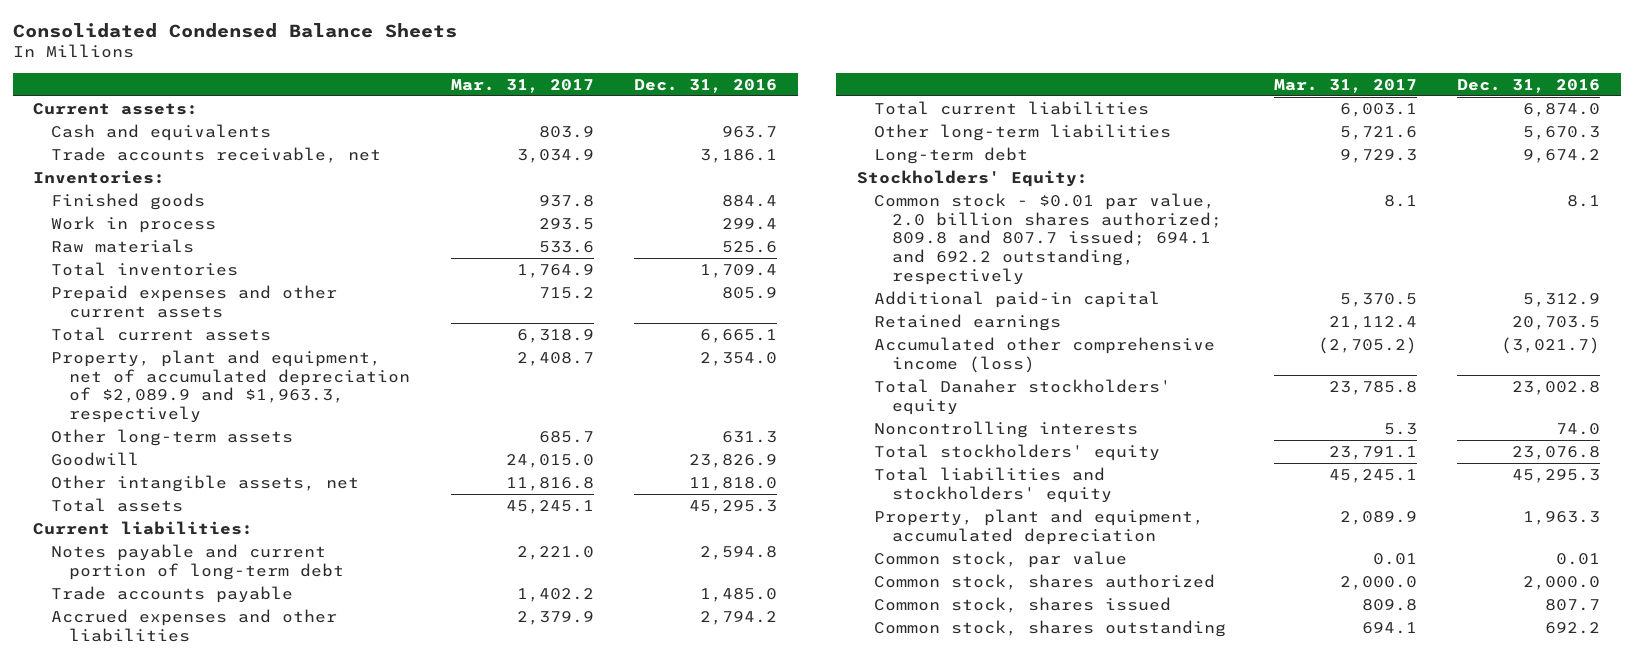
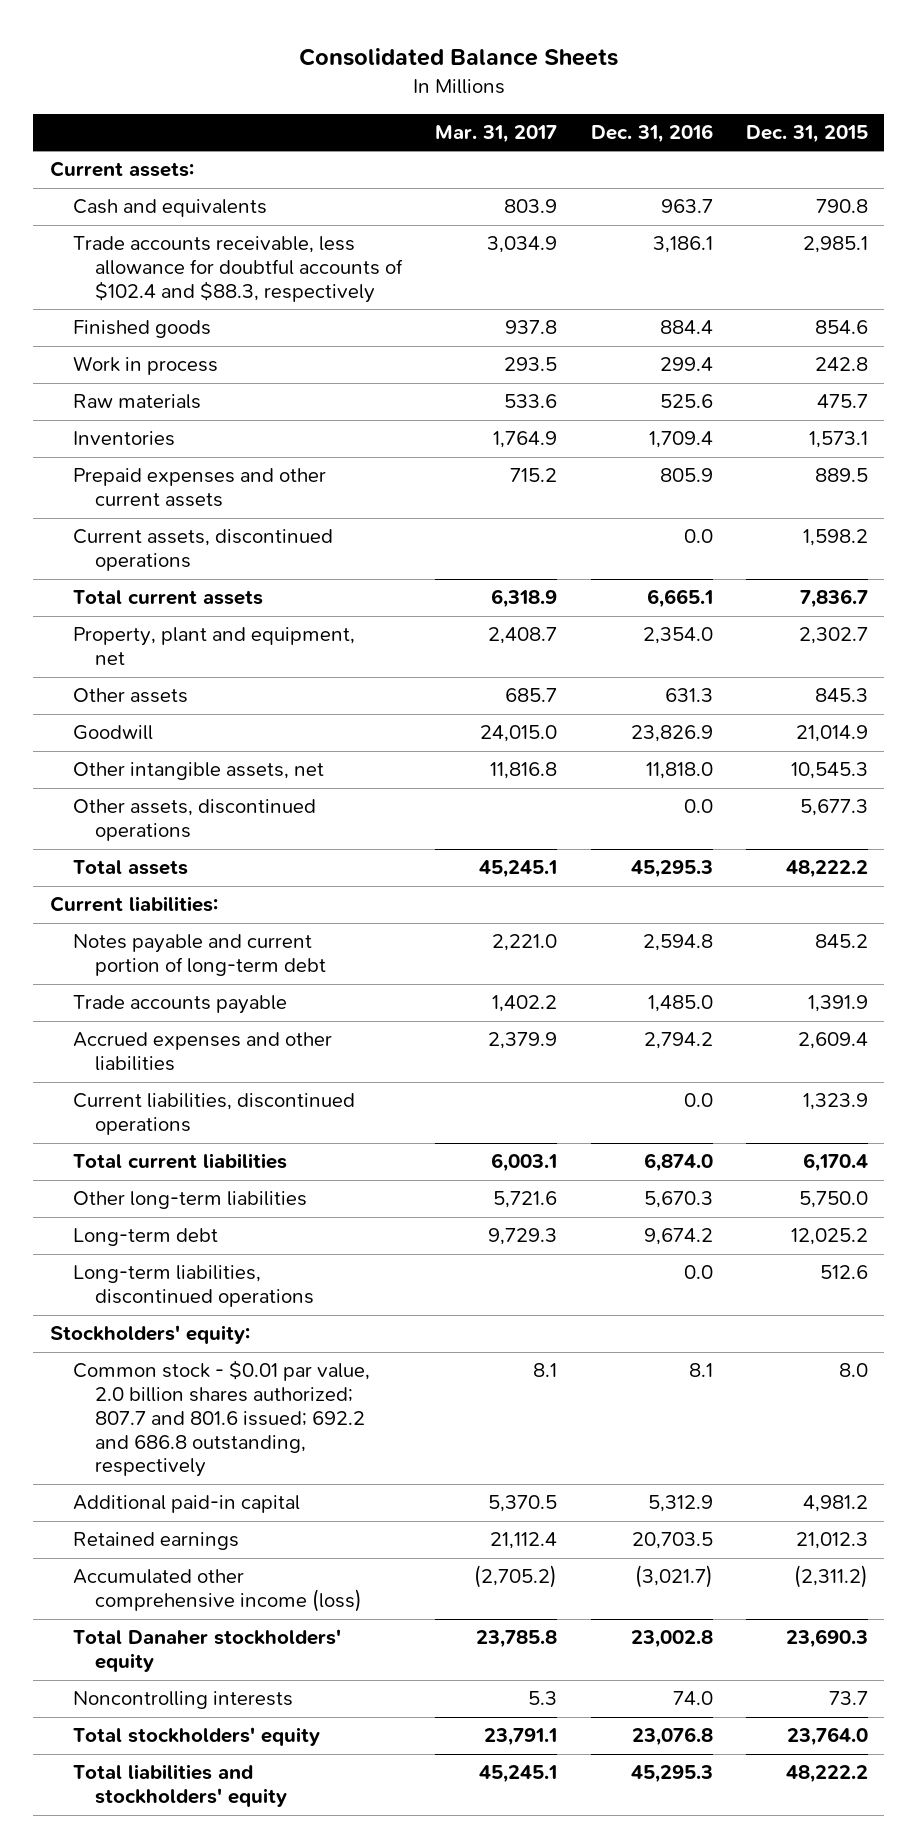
- Consolidated Condensed Balance Sheets
+ Consolidated Balance Sheets
- | Mar. 31, 2017 | Dec. 31, 2016
+ | Mar. 31, 2017 | Dec. 31, 2016 | Dec. 31, 2015
- Trade accounts receivable, net | 3,034.9 | 3,186.1
- Inventories:
+ Trade accounts receivable, less allowance for doubtful accounts of $102.4 and $88.3, respectively | 3,034.9 | 3,186.1 | 2,985.1
- Total inventories | 1,764.9 | 1,709.4
+ Inventories | 1,764.9 | 1,709.4 | 1,573.1
+ Current assets, discontinued operations | | 0.0 | 1,598.2
- Property, plant and equipment, net of accumulated depreciation of $2,089.9 and $1,963.3, respectively | 2,408.7 | 2,354.0
- Other long-term assets | 685.7 | 631.3
+ Property, plant and equipment, net | 2,408.7 | 2,354.0 | 2,302.7
+ Other assets | 685.7 | 631.3 | 845.3
+ Other assets, discontinued operations | | 0.0 | 5,677.3
+ Current liabilities, discontinued operations | | 0.0 | 1,323.9
- Stockholders' Equity:
- Common stock - $0.01 par value, 2.0 billion shares authorized; 809.8 and 807.7 issued; 694.1 and 692.2 outstanding, respectively | 8.1 | 8.1
+ Long-term liabilities, discontinued operations | | 0.0 | 512.6
+ Stockholders' equity:
+ Common stock - $0.01 par value, 2.0 billion shares authorized; 807.7 and 801.6 issued; 692.2 and 686.8 outstanding, respectively | 8.1 | 8.1 | 8.0
- Property, plant and equipment, accumulated depreciation | 2,089.9 | 1,963.3
- Common stock, par value | 0.01 | 0.01
- Common stock, shares authorized | 2,000.0 | 2,000.0
- Common stock, shares issued | 809.8 | 807.7
- Common stock, shares outstanding | 694.1 | 692.2

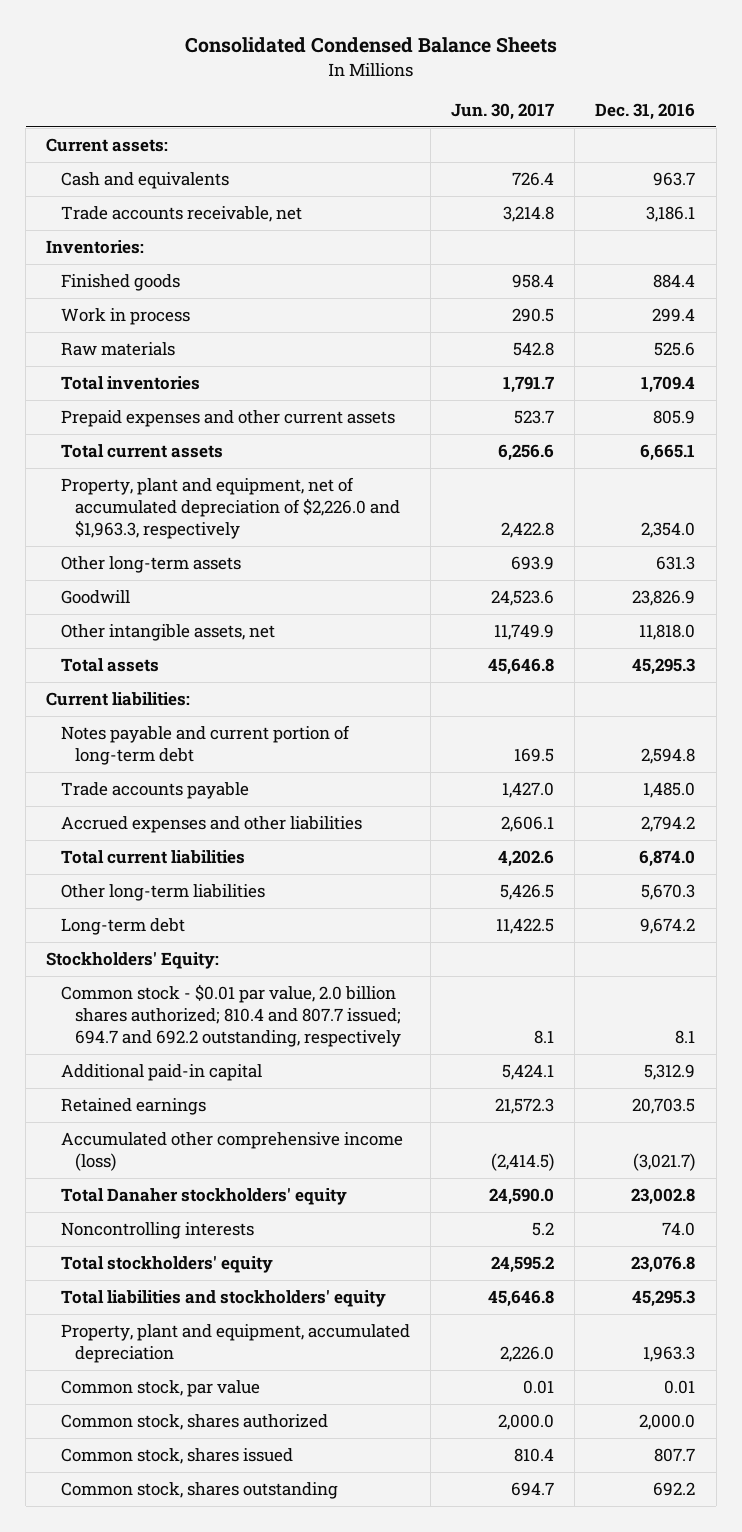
- Consolidated Balance Sheets
+ Consolidated Condensed Balance Sheets
- | Mar. 31, 2017 | Dec. 31, 2016 | Dec. 31, 2015
+ | Jun. 30, 2017 | Dec. 31, 2016
- Trade accounts receivable, less allowance for doubtful accounts of $102.4 and $88.3, respectively | 3,034.9 | 3,186.1 | 2,985.1
+ Trade accounts receivable, net | 3,214.8 | 3,186.1
+ Inventories:
- Inventories | 1,764.9 | 1,709.4 | 1,573.1
+ Total inventories | 1,791.7 | 1,709.4
- Current assets, discontinued operations | | 0.0 | 1,598.2
- Property, plant and equipment, net | 2,408.7 | 2,354.0 | 2,302.7
- Other assets | 685.7 | 631.3 | 845.3
+ Property, plant and equipment, net of accumulated depreciation of $2,226.0 and $1,963.3, respectively | 2,422.8 | 2,354.0
+ Other long-term assets | 693.9 | 631.3
- Other assets, discontinued operations | | 0.0 | 5,677.3
- Current liabilities, discontinued operations | | 0.0 | 1,323.9
- Long-term liabilities, discontinued operations | | 0.0 | 512.6
- Stockholders' equity:
- Common stock - $0.01 par value, 2.0 billion shares authorized; 807.7 and 801.6 issued; 692.2 and 686.8 outstanding, respectively | 8.1 | 8.1 | 8.0
+ Stockholders' Equity:
+ Common stock - $0.01 par value, 2.0 billion shares authorized; 810.4 and 807.7 issued; 694.7 and 692.2 outstanding, respectively | 8.1 | 8.1
+ Property, plant and equipment, accumulated depreciation | 2,226.0 | 1,963.3
+ Common stock, par value | 0.01 | 0.01
+ Common stock, shares authorized | 2,000.0 | 2,000.0
+ Common stock, shares issued | 810.4 | 807.7
+ Common stock, shares outstanding | 694.7 | 692.2

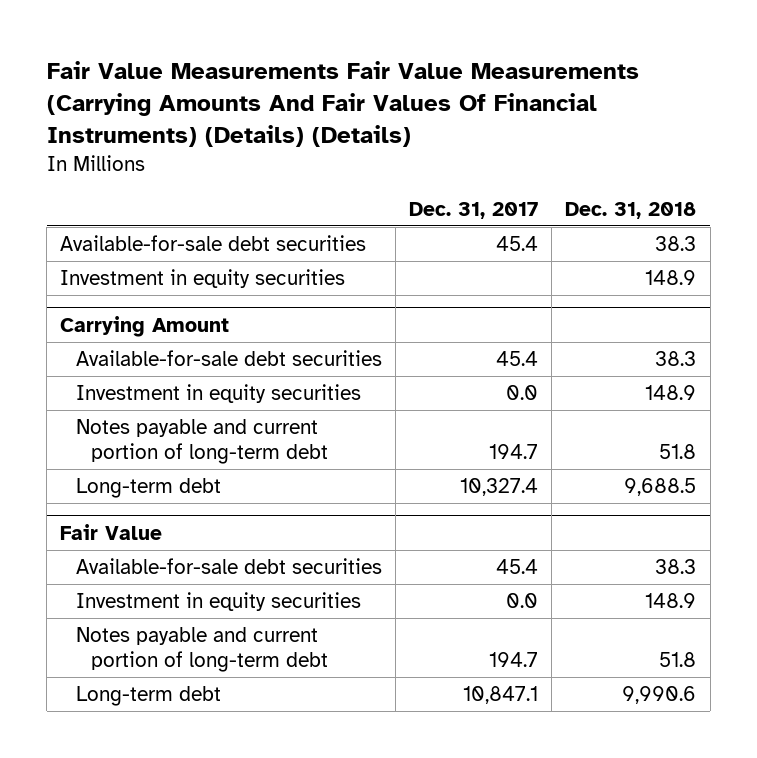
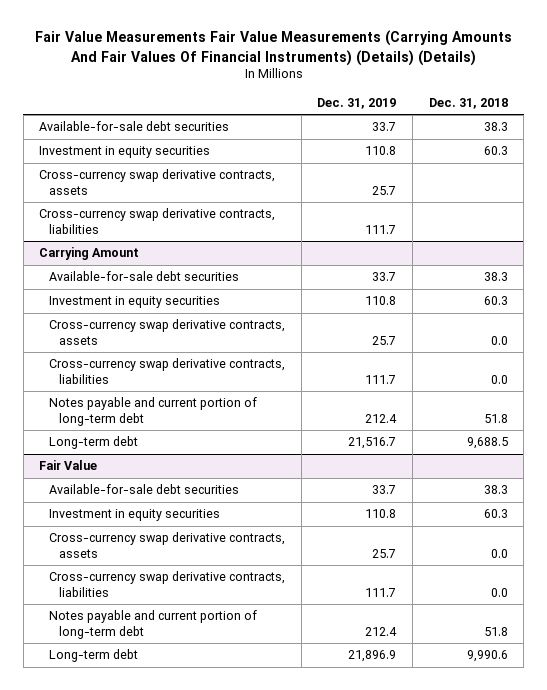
- | Dec. 31, 2017 | Dec. 31, 2018
+ | Dec. 31, 2019 | Dec. 31, 2018
- Investment in equity securities | | 148.9
+ Investment in equity securities | 110.8 | 60.3
+ Cross-currency swap derivative contracts, assets | 25.7 |
+ Cross-currency swap derivative contracts, liabilities | 111.7 |
@ Carrying Amount
- Investment in equity securities | 0.0 | 148.9
+ Investment in equity securities | 110.8 | 60.3
+ Cross-currency swap derivative contracts, assets | 25.7 | 0.0
+ Cross-currency swap derivative contracts, liabilities | 111.7 | 0.0
@ Fair Value
- Investment in equity securities | 0.0 | 148.9
+ Investment in equity securities | 110.8 | 60.3
+ Cross-currency swap derivative contracts, assets | 25.7 | 0.0
+ Cross-currency swap derivative contracts, liabilities | 111.7 | 0.0

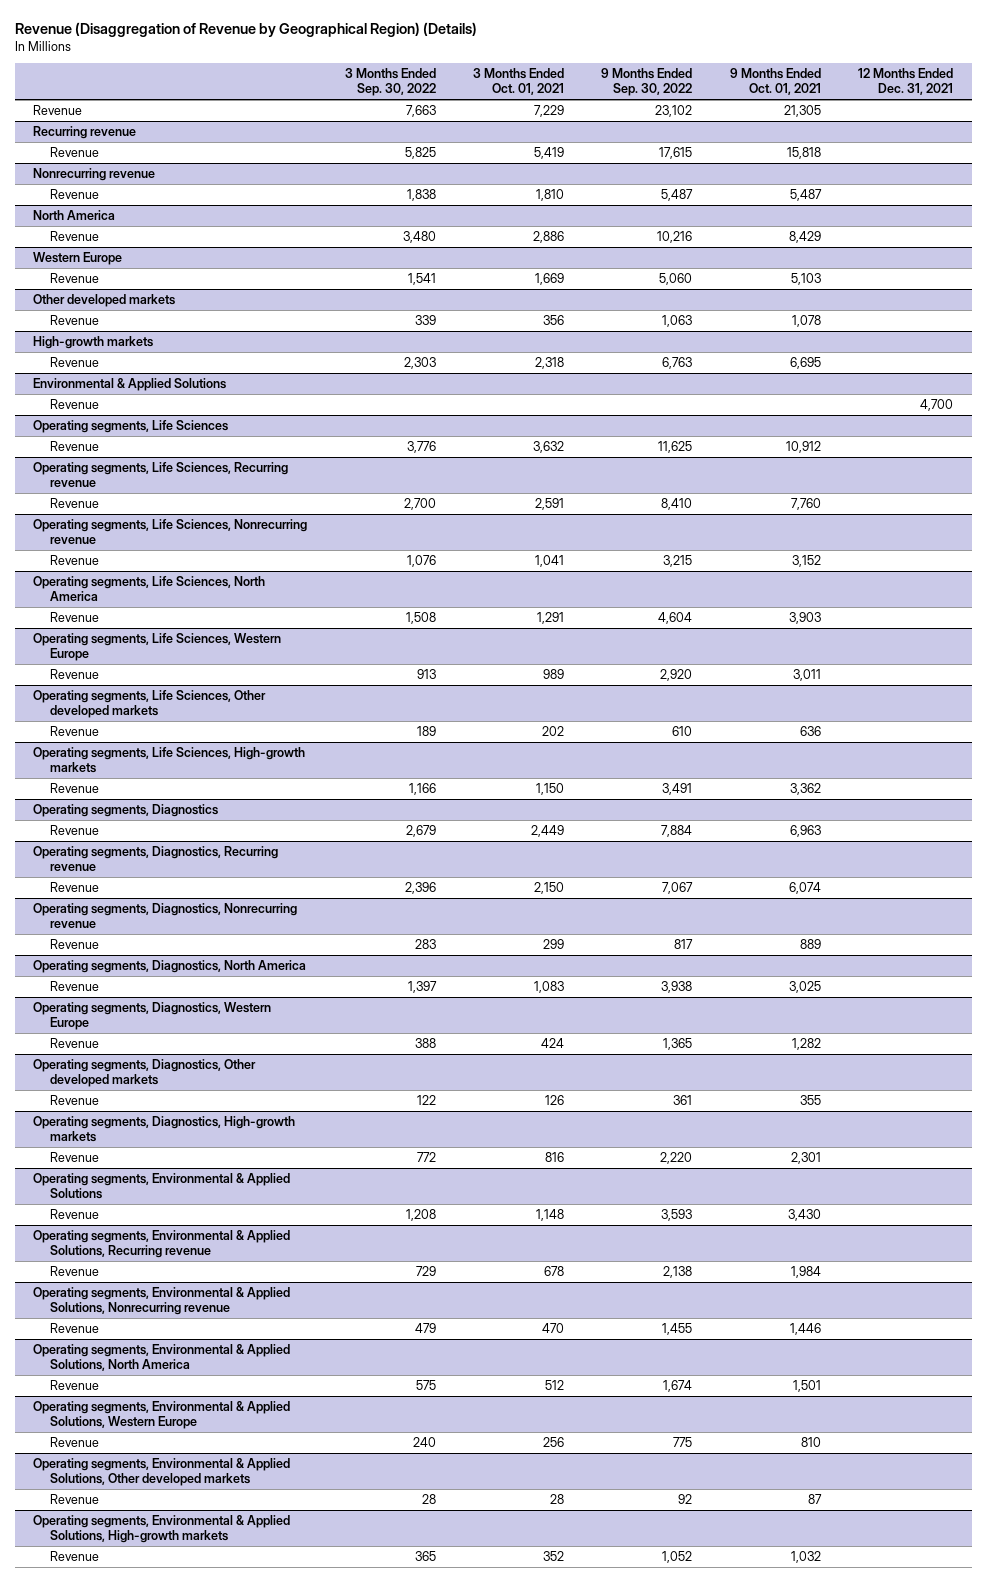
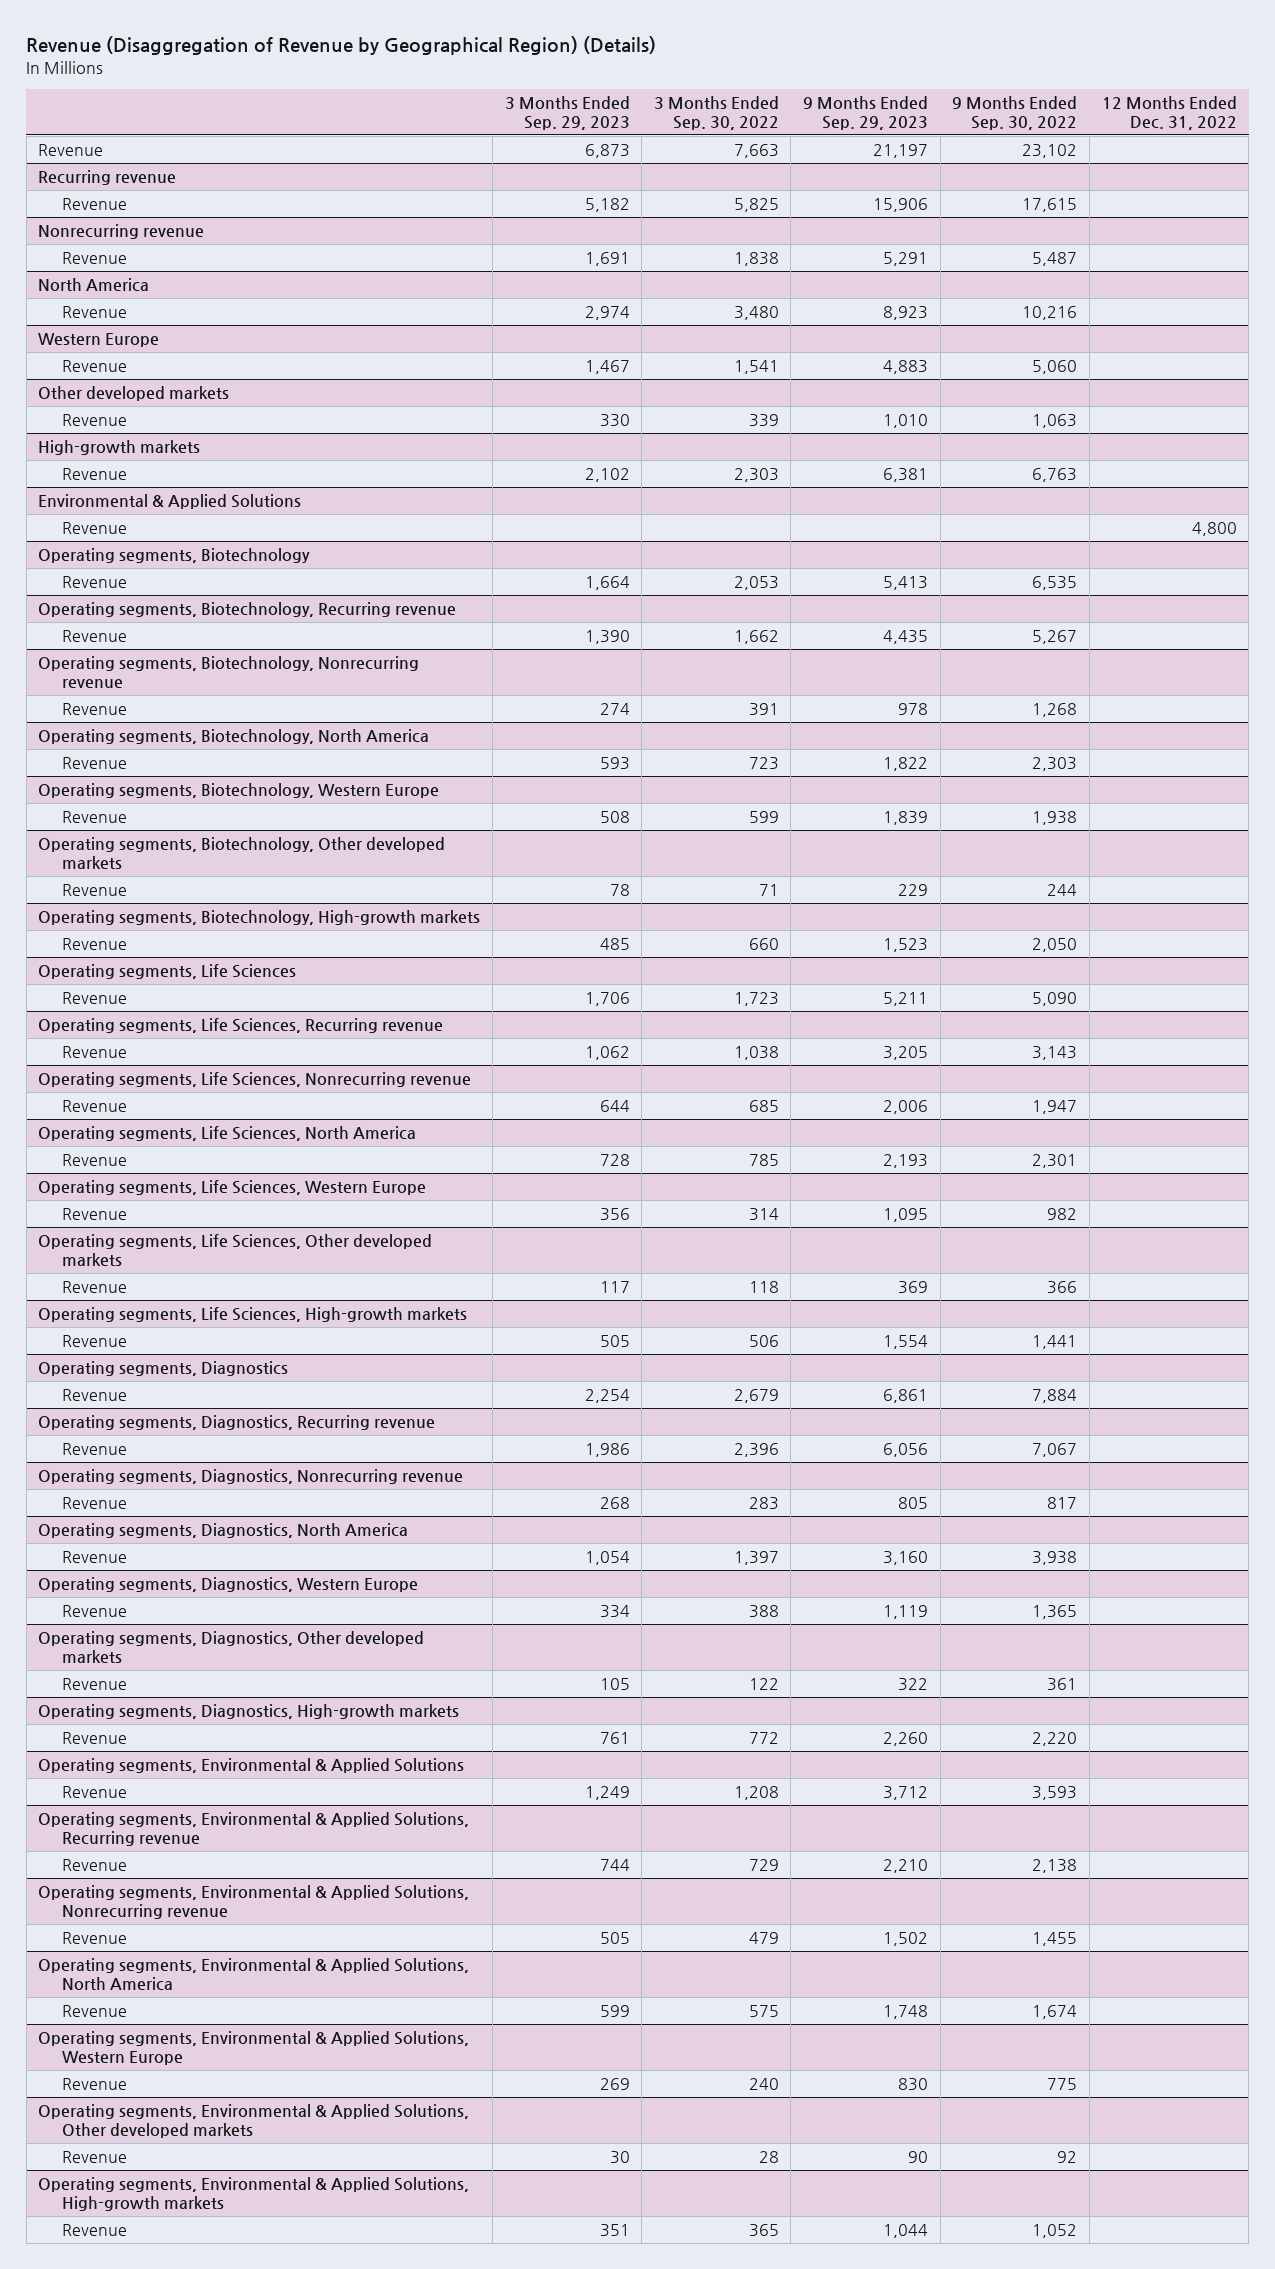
- | 3 Months Ended Sep. 30, 2022 | 3 Months Ended Oct. 01, 2021 | 9 Months Ended Sep. 30, 2022 | 9 Months Ended Oct. 01, 2021 | 12 Months Ended Dec. 31, 2021
+ | 3 Months Ended Sep. 29, 2023 | 3 Months Ended Sep. 30, 2022 | 9 Months Ended Sep. 29, 2023 | 9 Months Ended Sep. 30, 2022 | 12 Months Ended Dec. 31, 2022
+ Operating segments, Biotechnology
+ Revenue | 1,664 | 2,053 | 5,413 | 6,535 |
+ Operating segments, Biotechnology, Recurring revenue
+ Revenue | 1,390 | 1,662 | 4,435 | 5,267 |
+ Operating segments, Biotechnology, Nonrecurring revenue
+ Revenue | 274 | 391 | 978 | 1,268 |
+ Operating segments, Biotechnology, North America
+ Revenue | 593 | 723 | 1,822 | 2,303 |
+ Operating segments, Biotechnology, Western Europe
+ Revenue | 508 | 599 | 1,839 | 1,938 |
+ Operating segments, Biotechnology, Other developed markets
+ Revenue | 78 | 71 | 229 | 244 |
+ Operating segments, Biotechnology, High-growth markets
+ Revenue | 485 | 660 | 1,523 | 2,050 |
@ Operating segments, Life Sciences
- Revenue | 3,776 | 3,632 | 11,625 | 10,912 |
+ Revenue | 1,706 | 1,723 | 5,211 | 5,090 |
@ Operating segments, Life Sciences, Recurring revenue
- Revenue | 2,700 | 2,591 | 8,410 | 7,760 |
+ Revenue | 1,062 | 1,038 | 3,205 | 3,143 |
@ Operating segments, Life Sciences, Nonrecurring revenue
- Revenue | 1,076 | 1,041 | 3,215 | 3,152 |
+ Revenue | 644 | 685 | 2,006 | 1,947 |
@ Operating segments, Life Sciences, North America
- Revenue | 1,508 | 1,291 | 4,604 | 3,903 |
+ Revenue | 728 | 785 | 2,193 | 2,301 |
@ Operating segments, Life Sciences, Western Europe
- Revenue | 913 | 989 | 2,920 | 3,011 |
+ Revenue | 356 | 314 | 1,095 | 982 |
@ Operating segments, Life Sciences, Other developed markets
- Revenue | 189 | 202 | 610 | 636 |
+ Revenue | 117 | 118 | 369 | 366 |
@ Operating segments, Life Sciences, High-growth markets
- Revenue | 1,166 | 1,150 | 3,491 | 3,362 |
+ Revenue | 505 | 506 | 1,554 | 1,441 |

